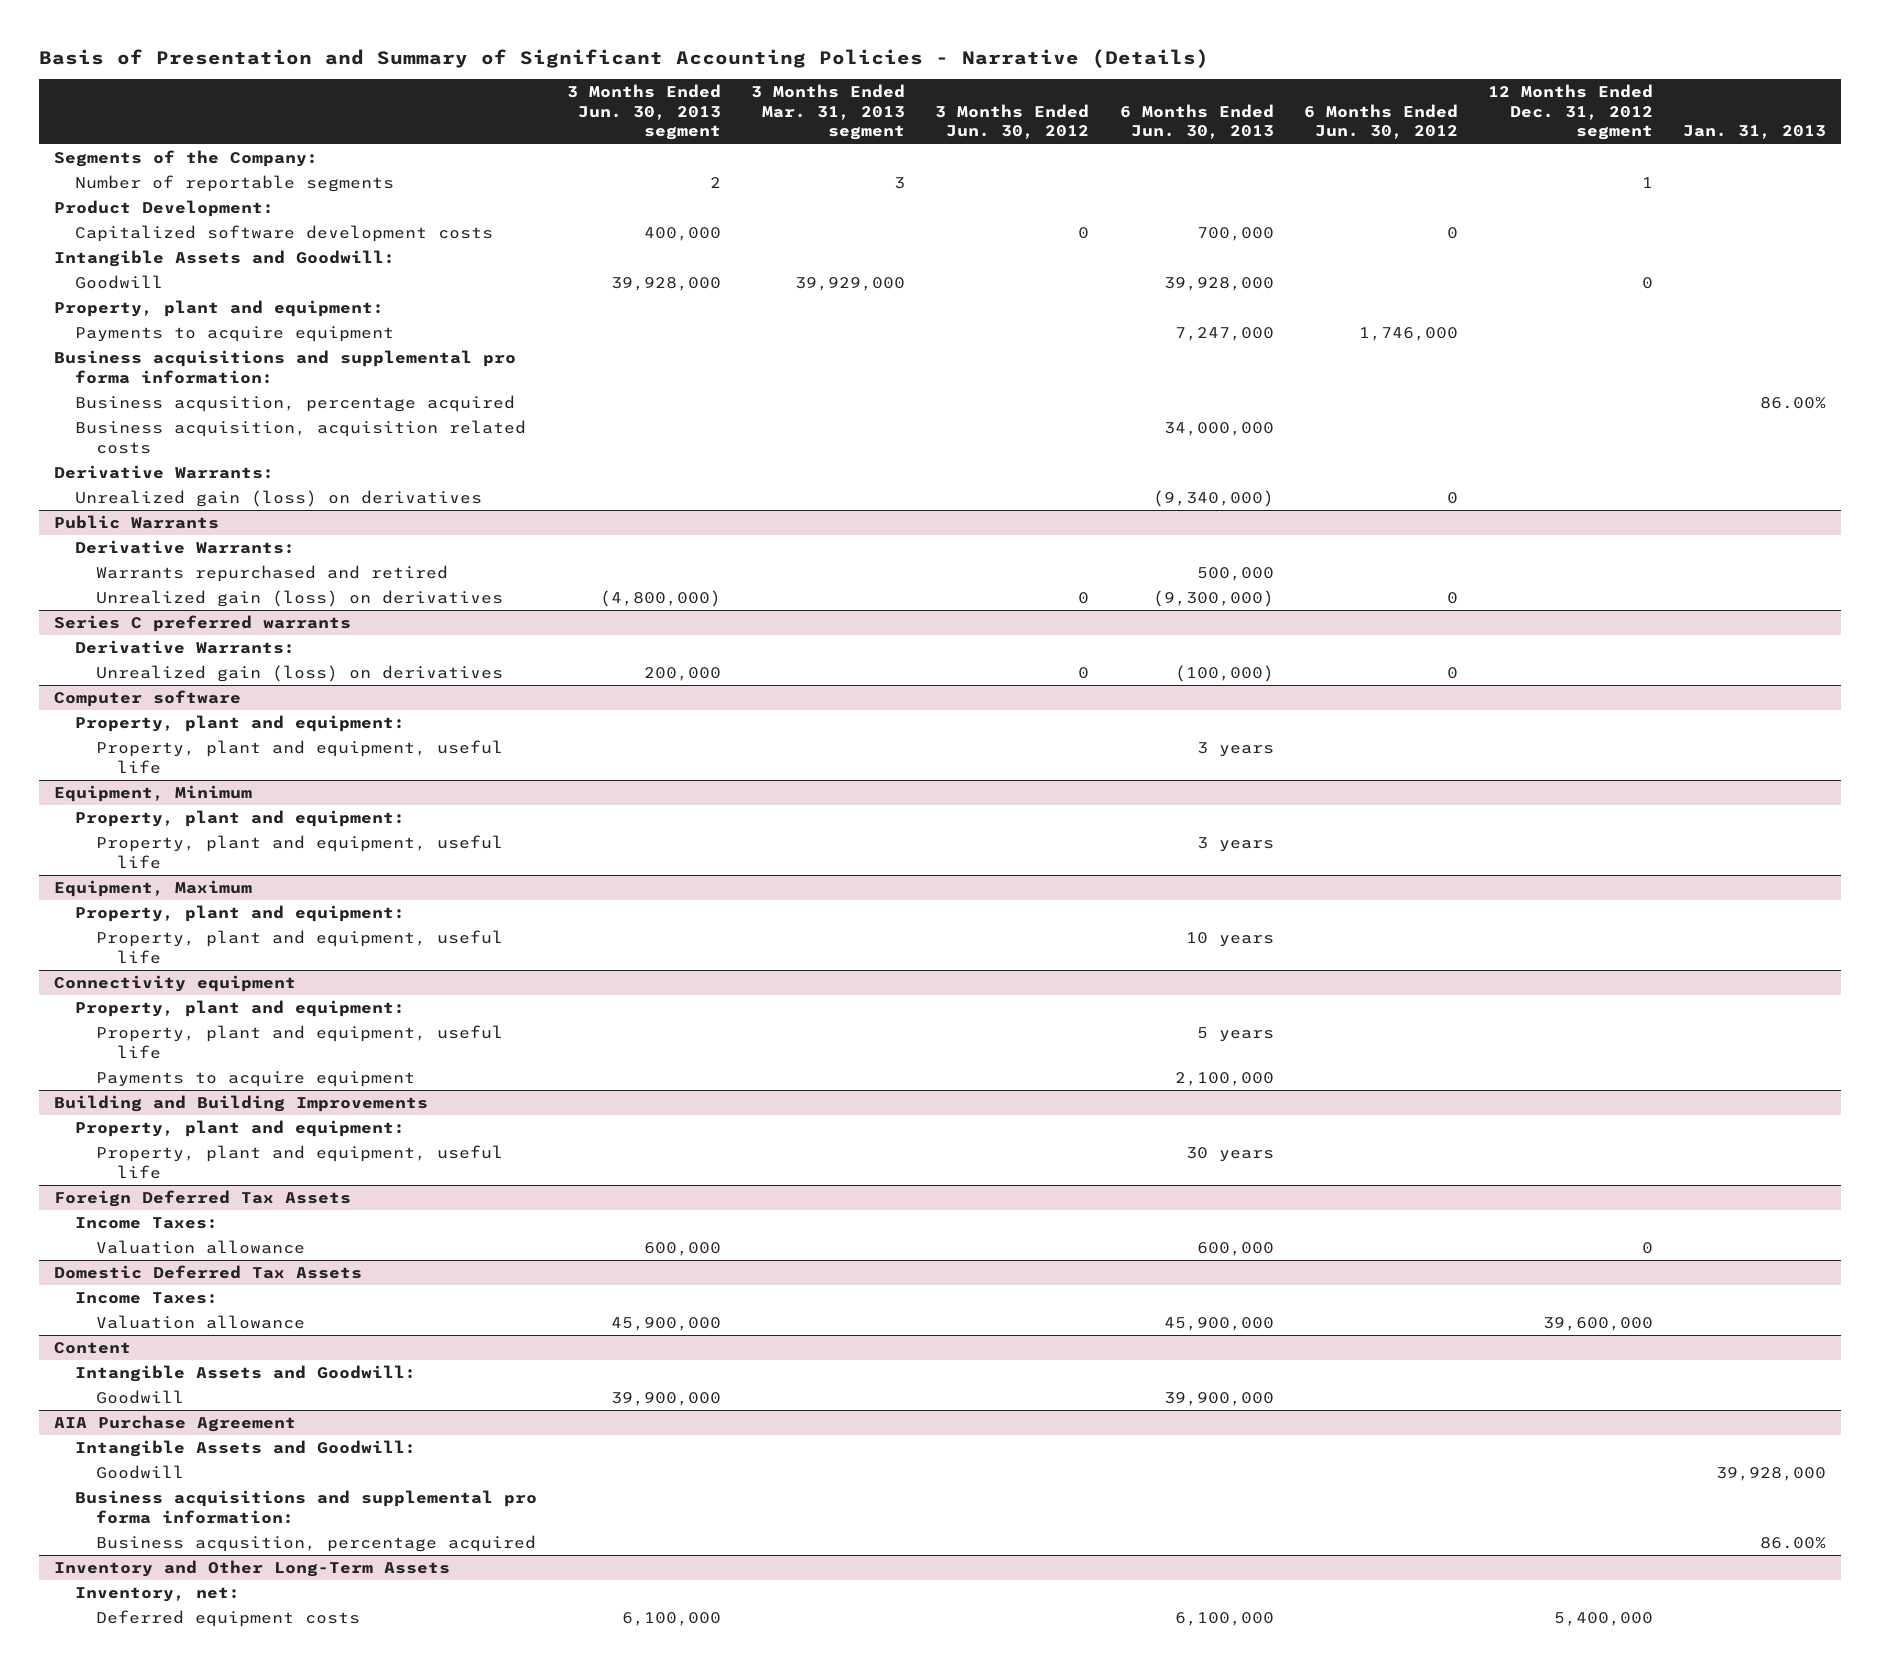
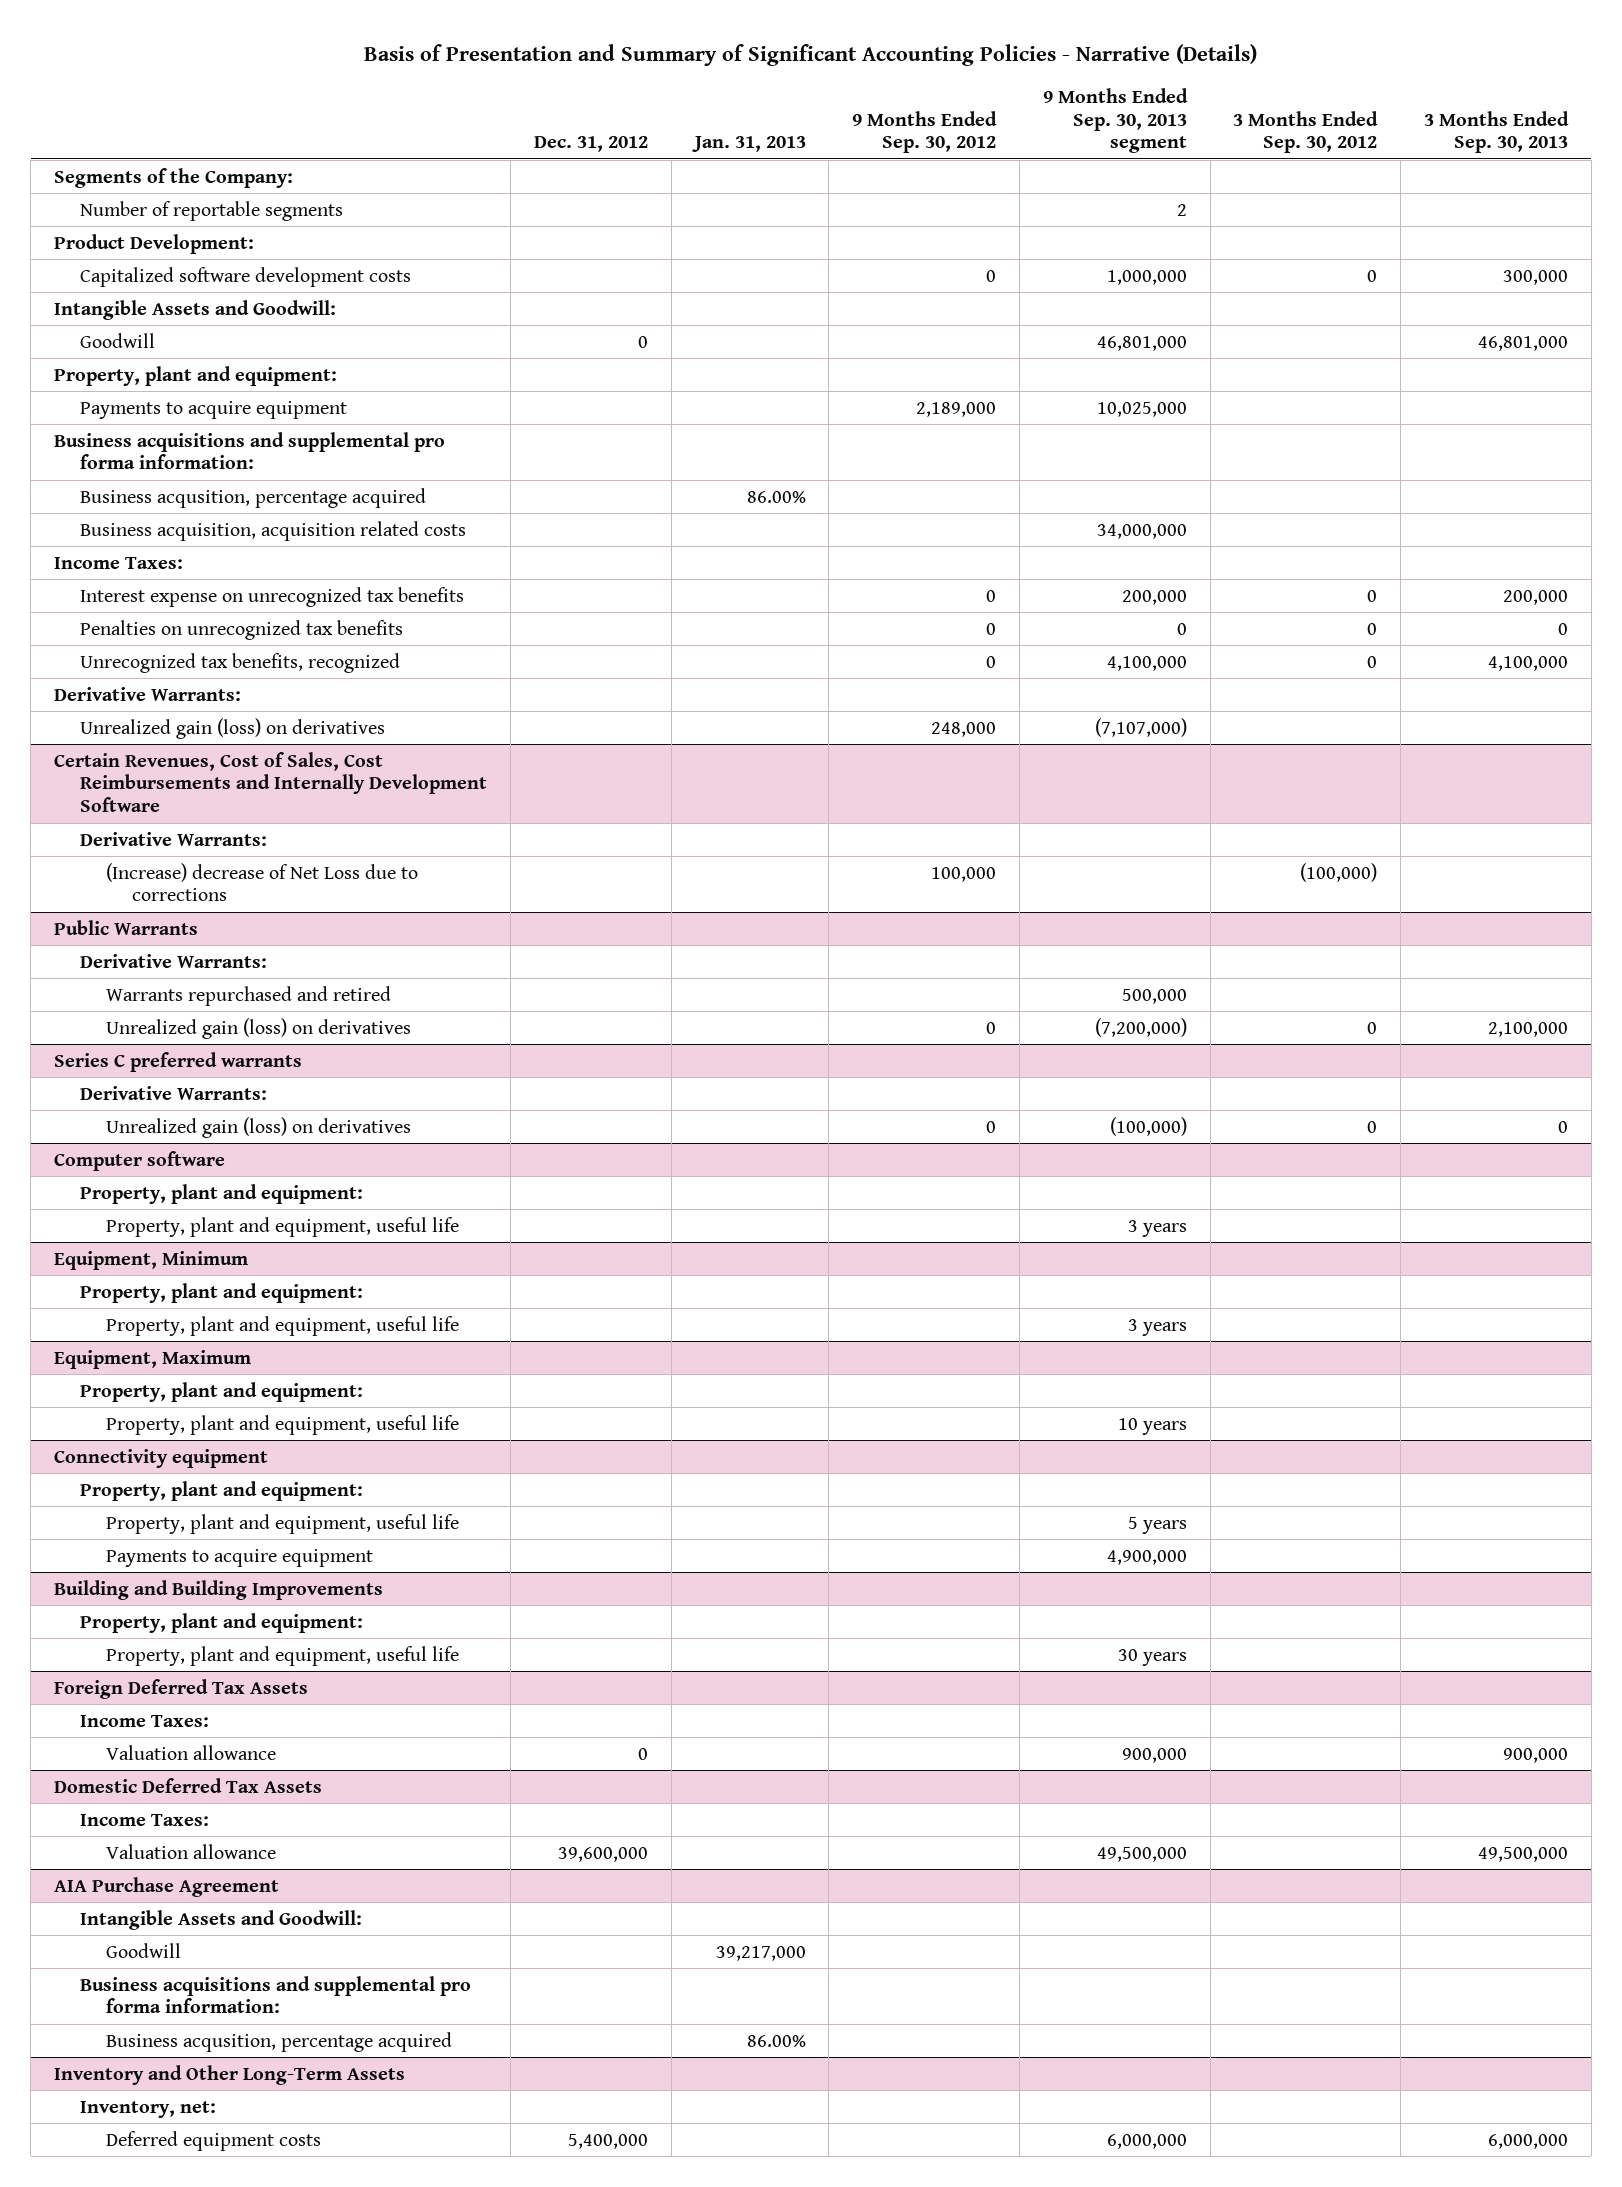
- | 3 Months Ended Jun. 30, 2013 segment | 3 Months Ended Mar. 31, 2013 segment | 3 Months Ended Jun. 30, 2012 | 6 Months Ended Jun. 30, 2013 | 6 Months Ended Jun. 30, 2012 | 12 Months Ended Dec. 31, 2012 segment | Jan. 31, 2013
+ | Dec. 31, 2012 | Jan. 31, 2013 | 9 Months Ended Sep. 30, 2012 | 9 Months Ended Sep. 30, 2013 segment | 3 Months Ended Sep. 30, 2012 | 3 Months Ended Sep. 30, 2013
+ Income Taxes:
+ Interest expense on unrecognized tax benefits | | | 0 | 200,000 | 0 | 200,000
+ Penalties on unrecognized tax benefits | | | 0 | 0 | 0 | 0
+ Unrecognized tax benefits, recognized | | | 0 | 4,100,000 | 0 | 4,100,000
+ Certain Revenues, Cost of Sales, Cost Reimbursements and Internally Development Software
+ Derivative Warrants:
+ (Increase) decrease of Net Loss due to corrections | | | 100,000 | | (100,000) |
- Content
- Intangible Assets and Goodwill:
- Goodwill | 39,900,000 | | | 39,900,000 | | |
@ AIA Purchase Agreement
- Goodwill | | | | | | | 39,928,000
+ Goodwill | | 39,217,000 | | | |

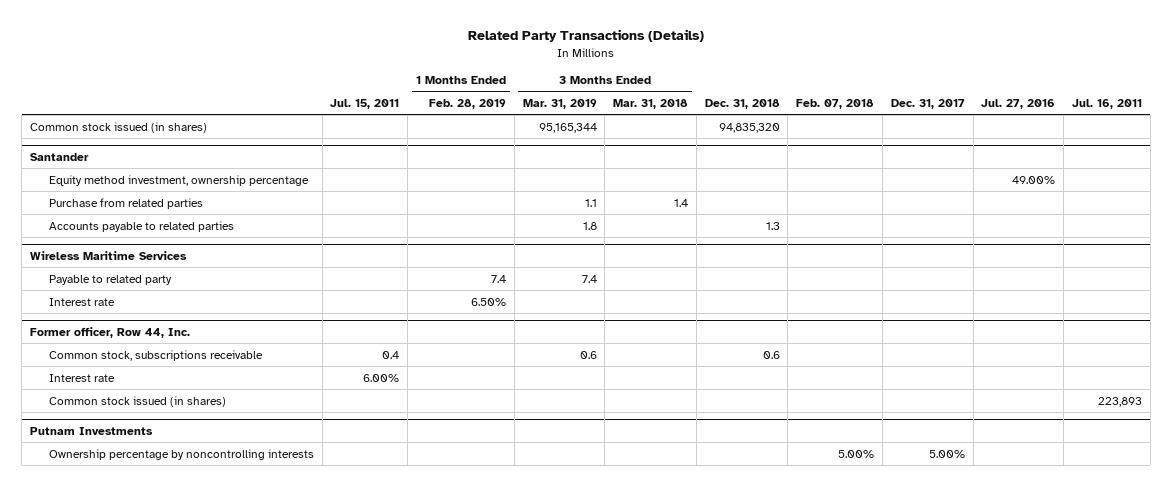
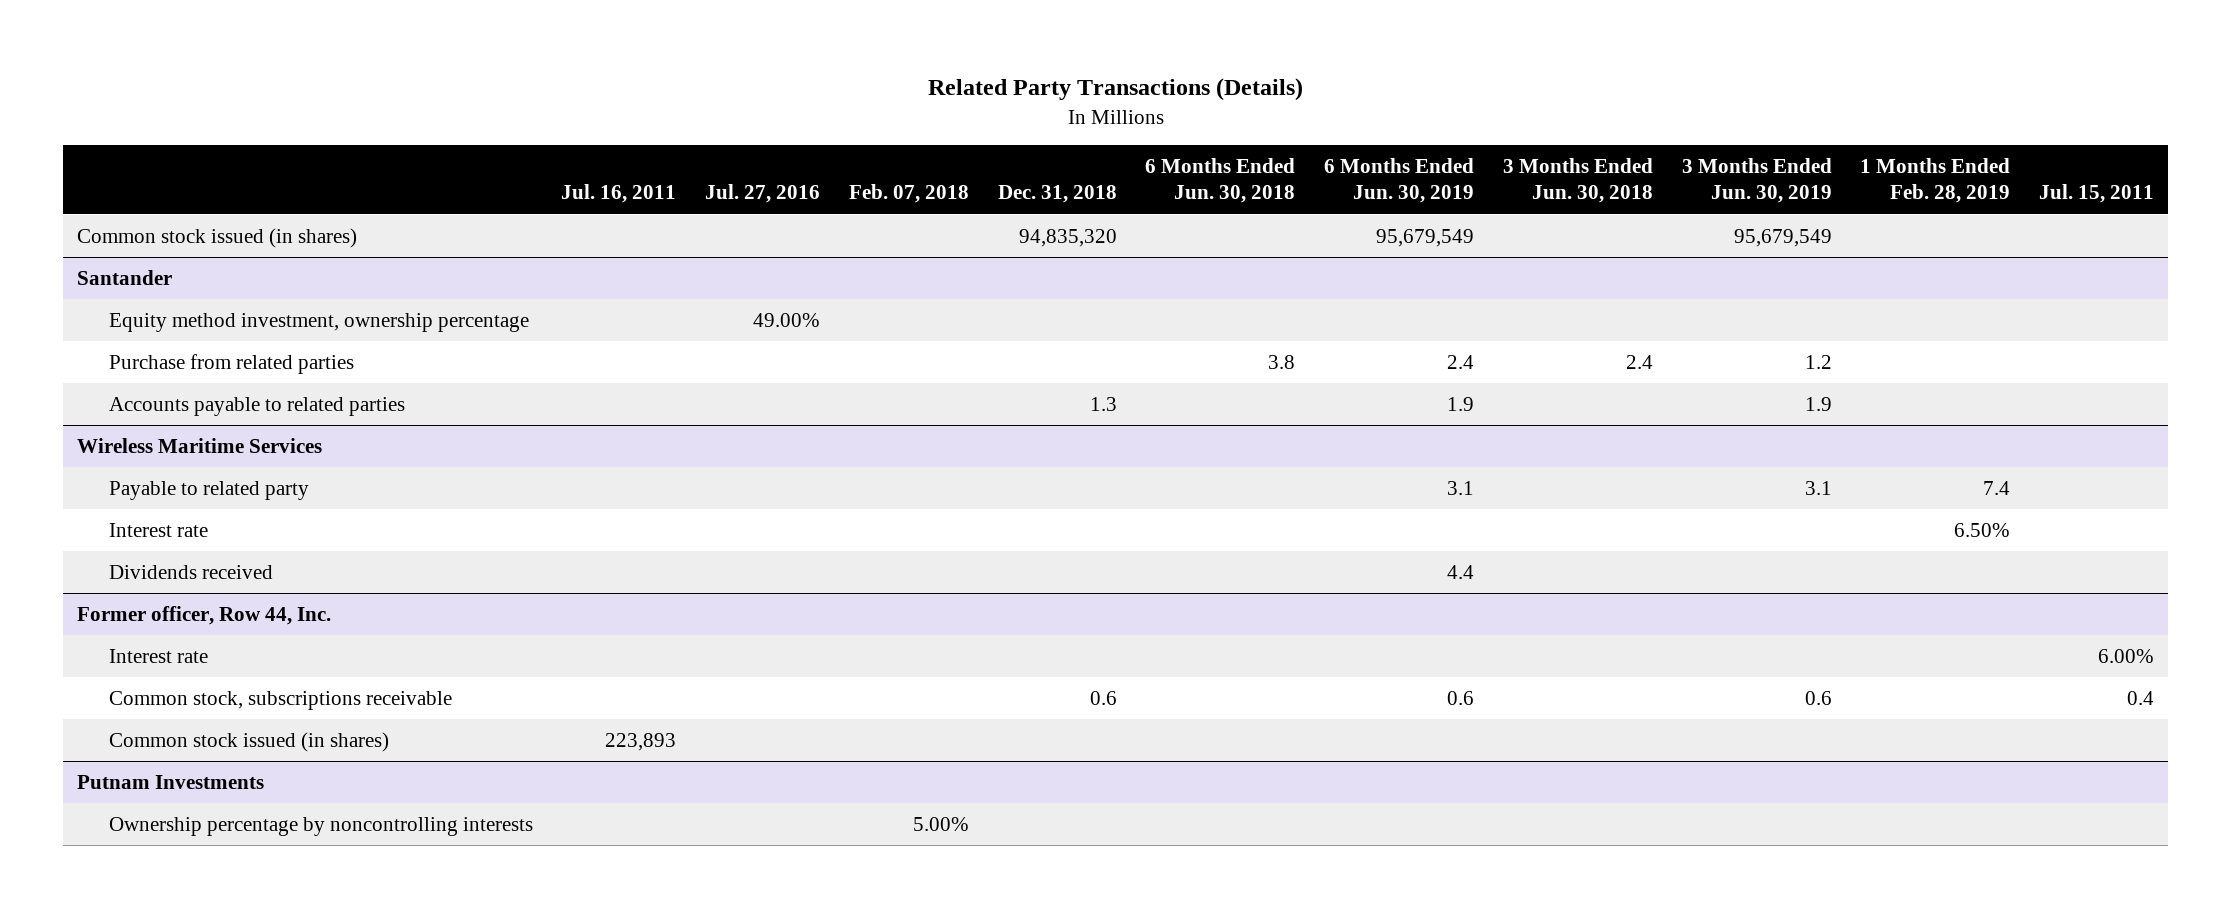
- | Jul. 15, 2011 | 1 Months Ended Feb. 28, 2019 | 3 Months Ended Mar. 31, 2019 | 3 Months Ended Mar. 31, 2018 | Dec. 31, 2018 | Feb. 07, 2018 | Dec. 31, 2017 | Jul. 27, 2016 | Jul. 16, 2011
+ | Jul. 16, 2011 | Jul. 27, 2016 | Feb. 07, 2018 | Dec. 31, 2018 | 6 Months Ended Jun. 30, 2018 | 6 Months Ended Jun. 30, 2019 | 3 Months Ended Jun. 30, 2018 | 3 Months Ended Jun. 30, 2019 | 1 Months Ended Feb. 28, 2019 | Jul. 15, 2011
@ Wireless Maritime Services
+ Dividends received | | | | | | 4.4 | | | |
@ Former officer, Row 44, Inc.
moved down: Common stock, subscriptions receivable | | | | 0.6 | | 0.6 | | 0.6 | | 0.4

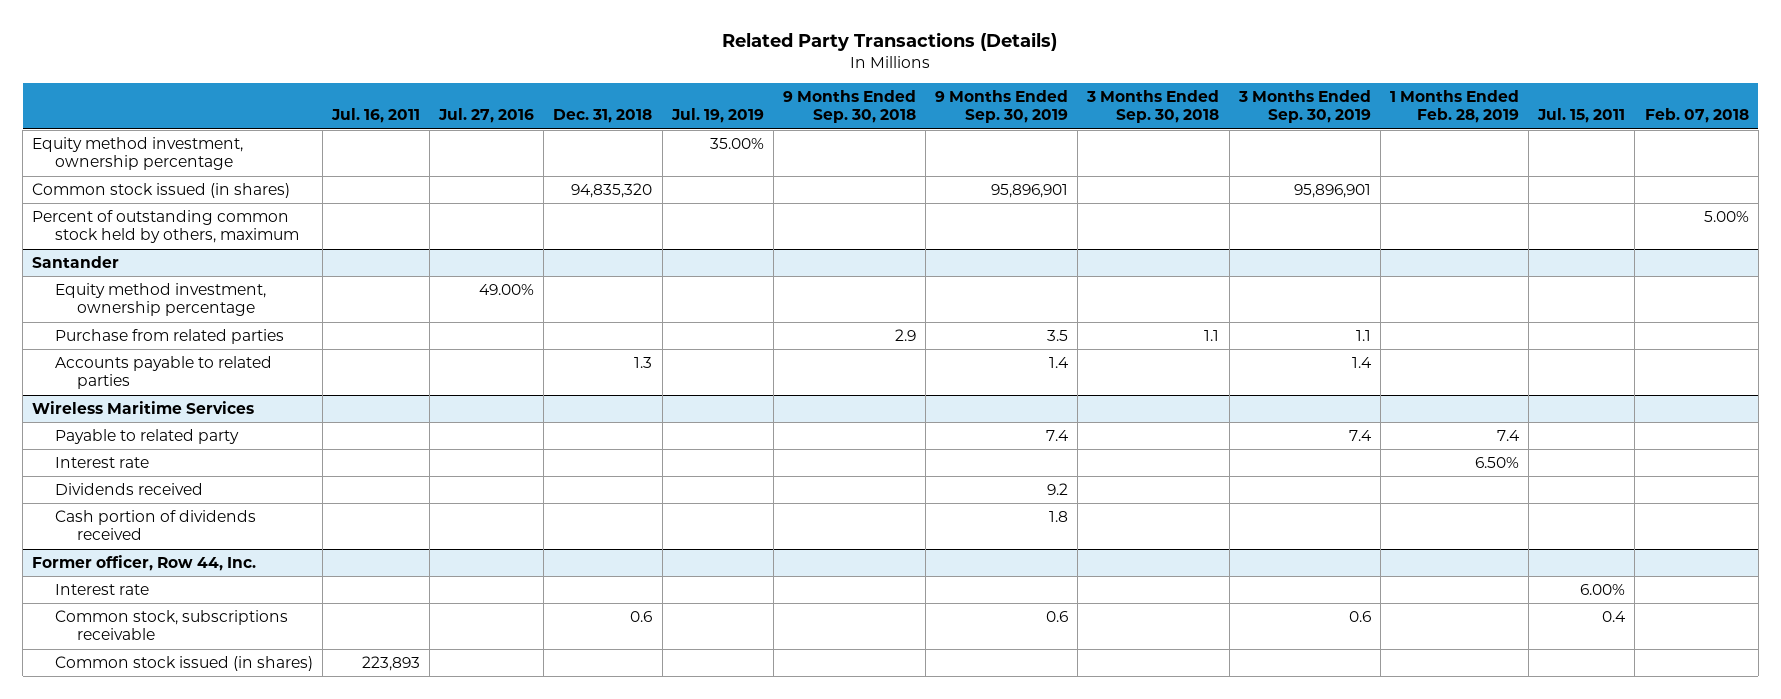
- | Jul. 16, 2011 | Jul. 27, 2016 | Feb. 07, 2018 | Dec. 31, 2018 | 6 Months Ended Jun. 30, 2018 | 6 Months Ended Jun. 30, 2019 | 3 Months Ended Jun. 30, 2018 | 3 Months Ended Jun. 30, 2019 | 1 Months Ended Feb. 28, 2019 | Jul. 15, 2011
+ | Jul. 16, 2011 | Jul. 27, 2016 | Dec. 31, 2018 | Jul. 19, 2019 | 9 Months Ended Sep. 30, 2018 | 9 Months Ended Sep. 30, 2019 | 3 Months Ended Sep. 30, 2018 | 3 Months Ended Sep. 30, 2019 | 1 Months Ended Feb. 28, 2019 | Jul. 15, 2011 | Feb. 07, 2018
+ Equity method investment, ownership percentage | | | | 35.00% | | | | | | |
+ Percent of outstanding common stock held by others, maximum | | | | | | | | | | | 5.00%
@ Wireless Maritime Services
+ Cash portion of dividends received | | | | | | 1.8 | | | | |
- Putnam Investments
- Ownership percentage by noncontrolling interests | | | 5.00% | | | | | | |

